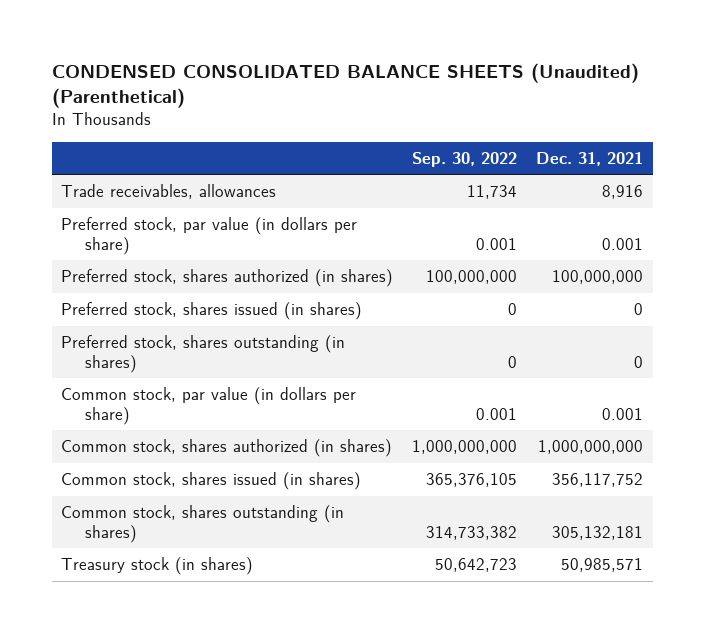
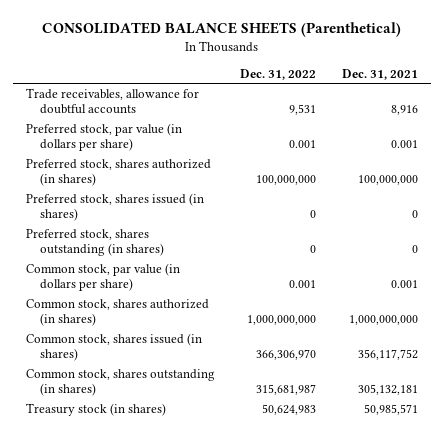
- CONDENSED CONSOLIDATED BALANCE SHEETS (Unaudited) (Parenthetical)
+ CONSOLIDATED BALANCE SHEETS (Parenthetical)
- | Sep. 30, 2022 | Dec. 31, 2021
+ | Dec. 31, 2022 | Dec. 31, 2021
- Trade receivables, allowances | 11,734 | 8,916
+ Trade receivables, allowance for doubtful accounts | 9,531 | 8,916

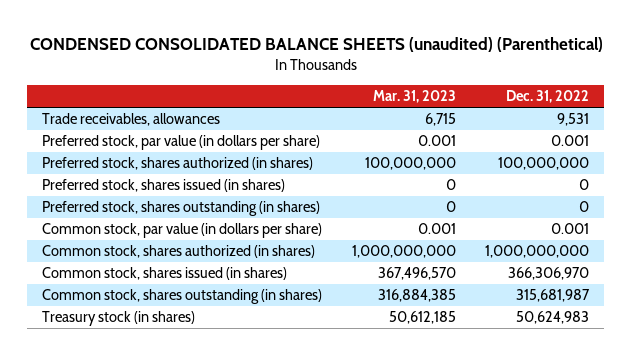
- CONSOLIDATED BALANCE SHEETS (Parenthetical)
+ CONDENSED CONSOLIDATED BALANCE SHEETS (unaudited) (Parenthetical)
- | Dec. 31, 2022 | Dec. 31, 2021
+ | Mar. 31, 2023 | Dec. 31, 2022
- Trade receivables, allowance for doubtful accounts | 9,531 | 8,916
+ Trade receivables, allowances | 6,715 | 9,531

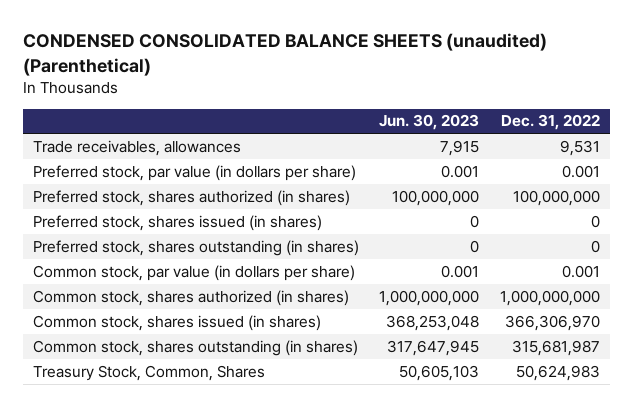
- | Mar. 31, 2023 | Dec. 31, 2022
+ | Jun. 30, 2023 | Dec. 31, 2022
- Treasury stock (in shares) | 50,612,185 | 50,624,983
+ Treasury Stock, Common, Shares | 50,605,103 | 50,624,983

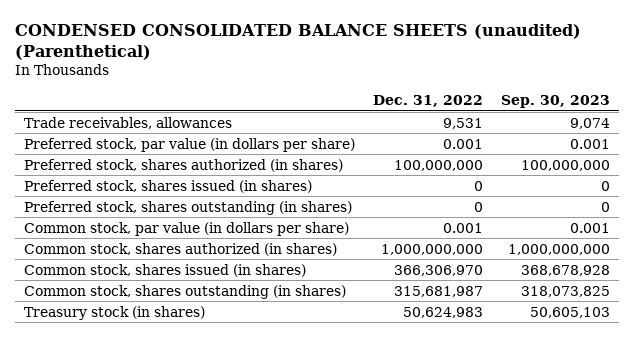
- | Jun. 30, 2023 | Dec. 31, 2022
+ | Dec. 31, 2022 | Sep. 30, 2023
- Treasury Stock, Common, Shares | 50,605,103 | 50,624,983
+ Treasury stock (in shares) | 50,624,983 | 50,605,103

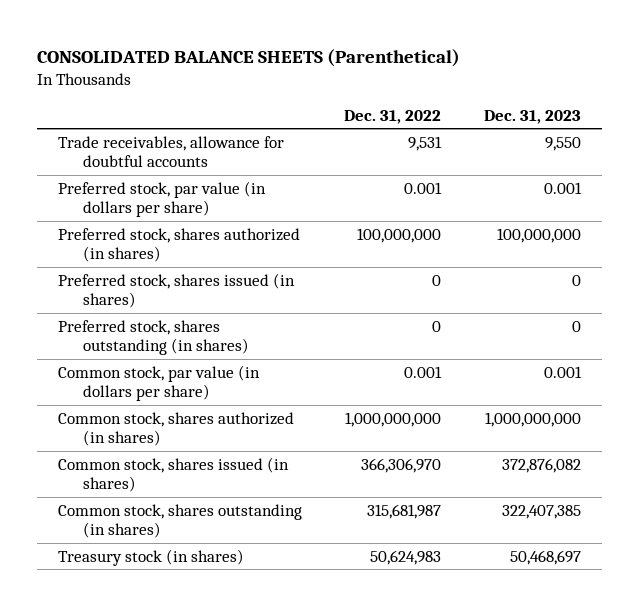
- CONDENSED CONSOLIDATED BALANCE SHEETS (unaudited) (Parenthetical)
+ CONSOLIDATED BALANCE SHEETS (Parenthetical)
- | Dec. 31, 2022 | Sep. 30, 2023
+ | Dec. 31, 2022 | Dec. 31, 2023
- Trade receivables, allowances | 9,531 | 9,074
+ Trade receivables, allowance for doubtful accounts | 9,531 | 9,550

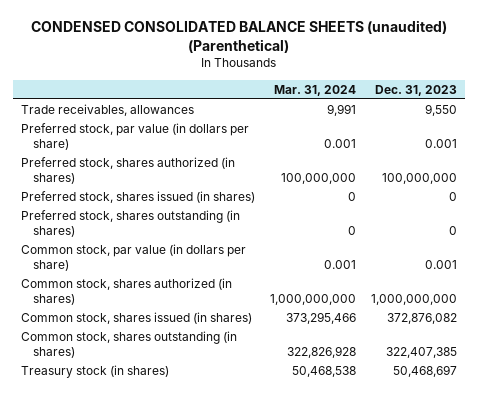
- CONSOLIDATED BALANCE SHEETS (Parenthetical)
+ CONDENSED CONSOLIDATED BALANCE SHEETS (unaudited) (Parenthetical)
- | Dec. 31, 2022 | Dec. 31, 2023
+ | Mar. 31, 2024 | Dec. 31, 2023
- Trade receivables, allowance for doubtful accounts | 9,531 | 9,550
+ Trade receivables, allowances | 9,991 | 9,550

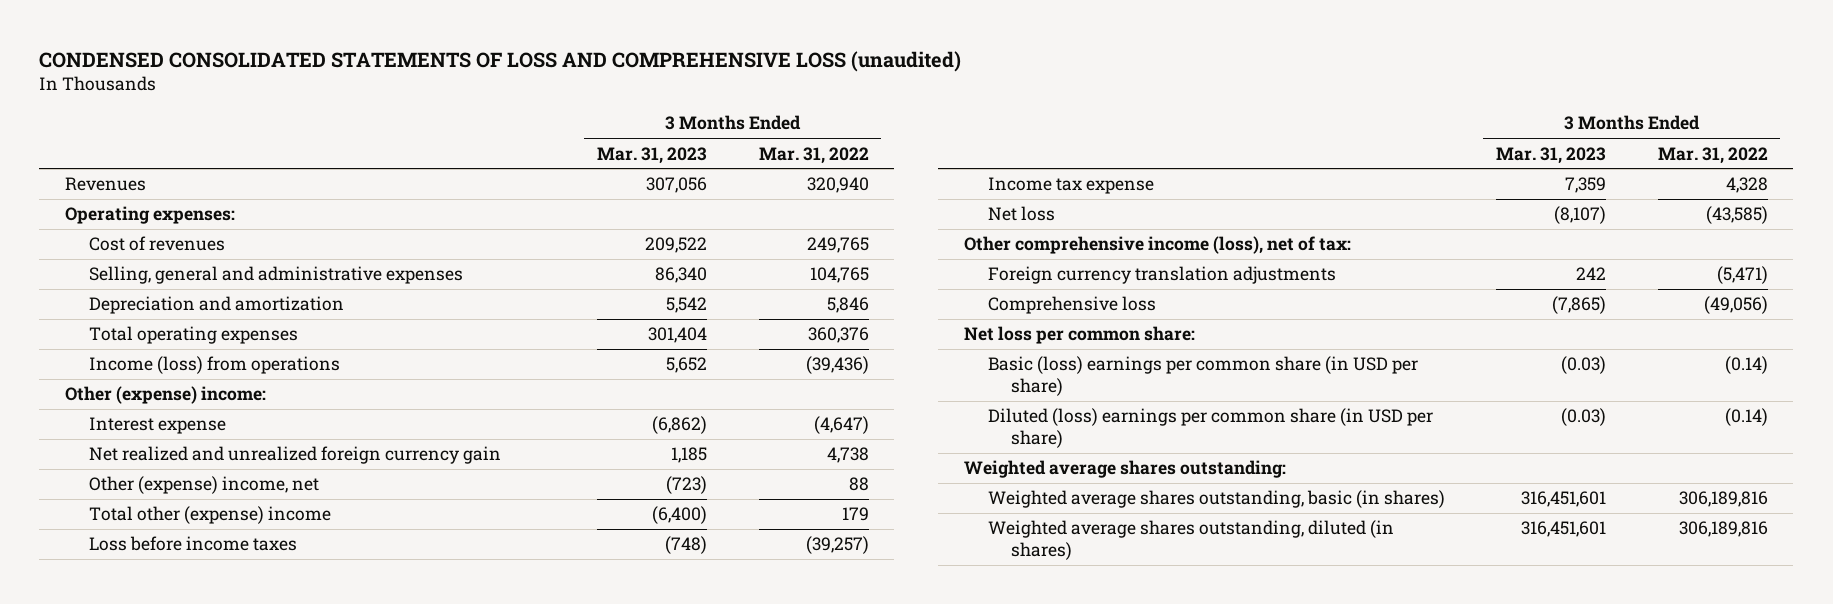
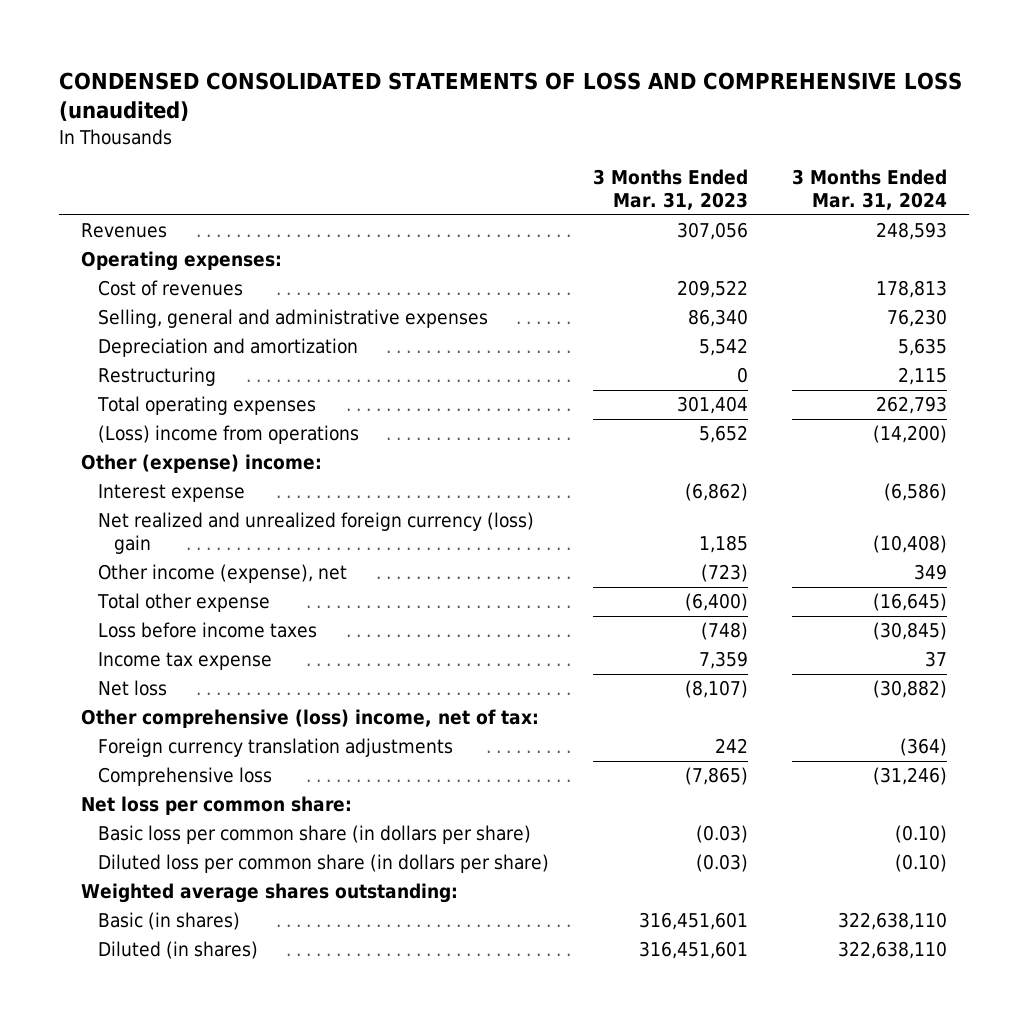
- | 3 Months Ended Mar. 31, 2023 | 3 Months Ended Mar. 31, 2022
+ | 3 Months Ended Mar. 31, 2023 | 3 Months Ended Mar. 31, 2024
+ Restructuring | 0 | 2,115
- Income (loss) from operations | 5,652 | (39,436)
+ (Loss) income from operations | 5,652 | (14,200)
- Net realized and unrealized foreign currency gain | 1,185 | 4,738
- Other (expense) income, net | (723) | 88
- Total other (expense) income | (6,400) | 179
+ Net realized and unrealized foreign currency (loss) gain | 1,185 | (10,408)
+ Other income (expense), net | (723) | 349
+ Total other expense | (6,400) | (16,645)
- Other comprehensive income (loss), net of tax:
+ Other comprehensive (loss) income, net of tax:
- Basic (loss) earnings per common share (in USD per share) | (0.03) | (0.14)
- Diluted (loss) earnings per common share (in USD per share) | (0.03) | (0.14)
+ Basic loss per common share (in dollars per share) | (0.03) | (0.10)
+ Diluted loss per common share (in dollars per share) | (0.03) | (0.10)
- Weighted average shares outstanding, basic (in shares) | 316,451,601 | 306,189,816
- Weighted average shares outstanding, diluted (in shares) | 316,451,601 | 306,189,816
+ Basic (in shares) | 316,451,601 | 322,638,110
+ Diluted (in shares) | 316,451,601 | 322,638,110

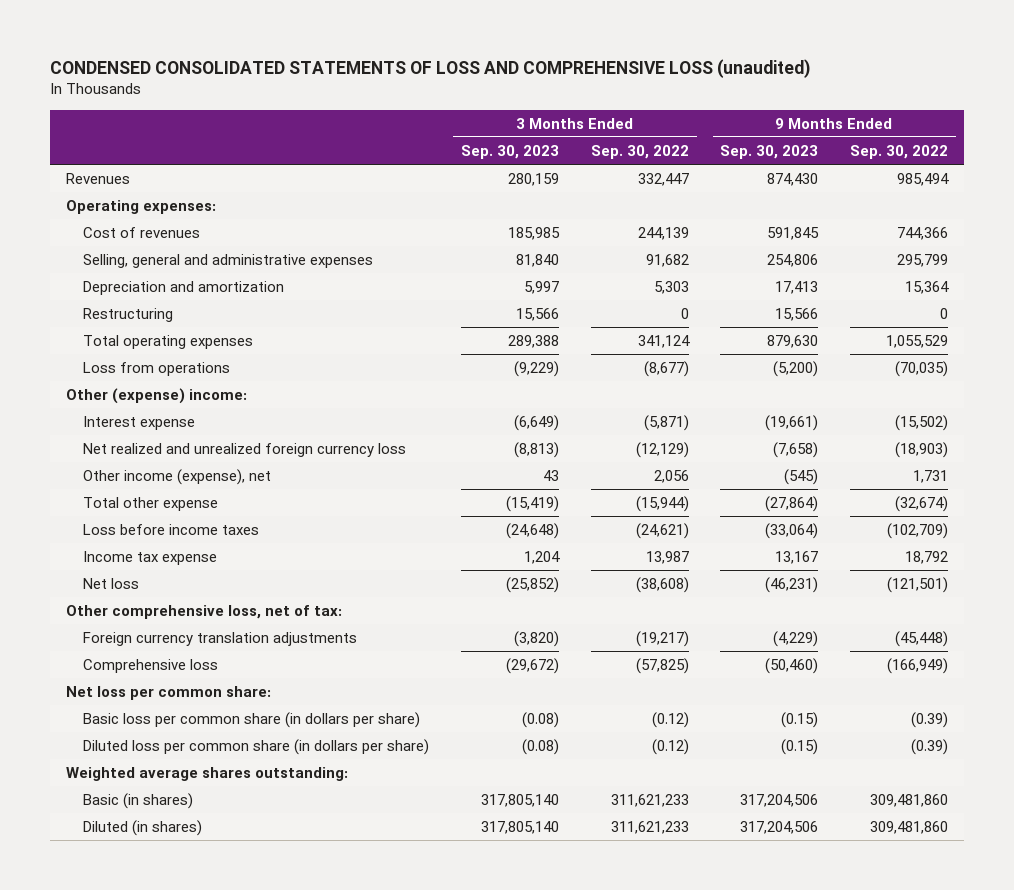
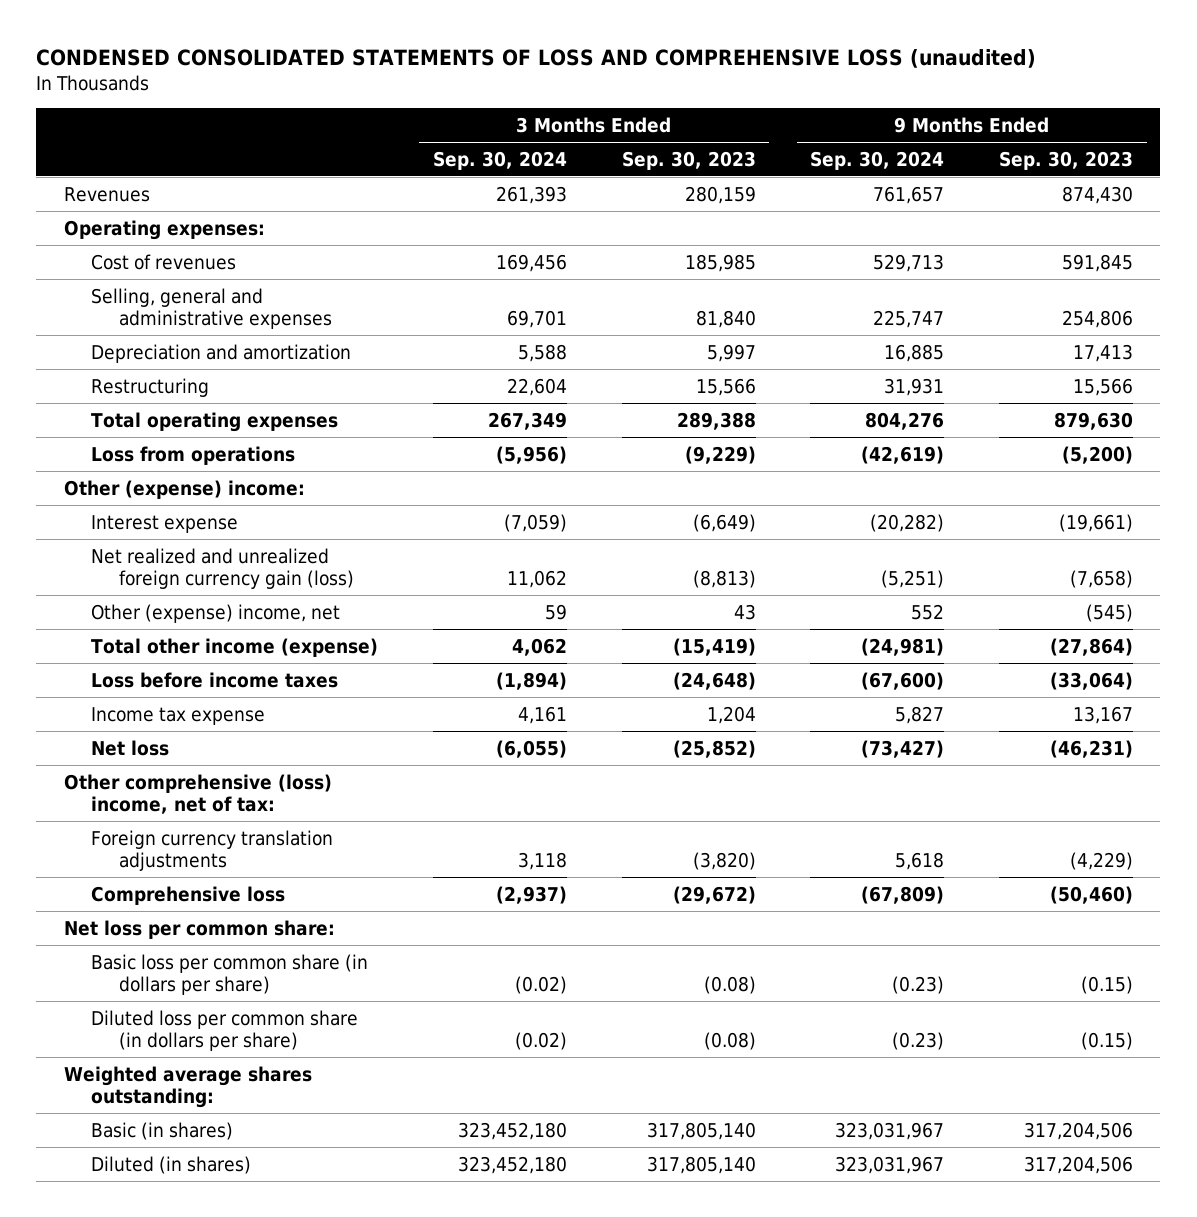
- | 3 Months Ended Sep. 30, 2023 | 3 Months Ended Sep. 30, 2022 | 9 Months Ended Sep. 30, 2023 | 9 Months Ended Sep. 30, 2022
+ | 3 Months Ended Sep. 30, 2024 | 3 Months Ended Sep. 30, 2023 | 9 Months Ended Sep. 30, 2024 | 9 Months Ended Sep. 30, 2023
- Net realized and unrealized foreign currency loss | (8,813) | (12,129) | (7,658) | (18,903)
- Other income (expense), net | 43 | 2,056 | (545) | 1,731
- Total other expense | (15,419) | (15,944) | (27,864) | (32,674)
+ Net realized and unrealized foreign currency gain (loss) | 11,062 | (8,813) | (5,251) | (7,658)
+ Other (expense) income, net | 59 | 43 | 552 | (545)
+ Total other income (expense) | 4,062 | (15,419) | (24,981) | (27,864)
- Other comprehensive loss, net of tax:
+ Other comprehensive (loss) income, net of tax:

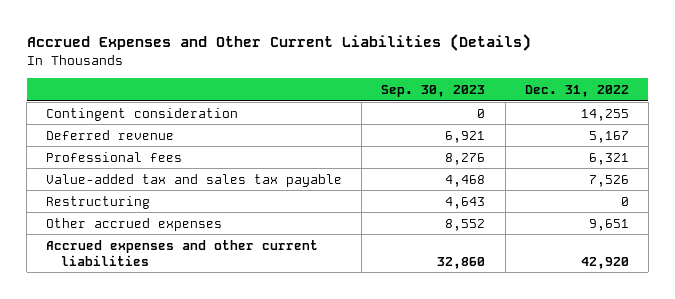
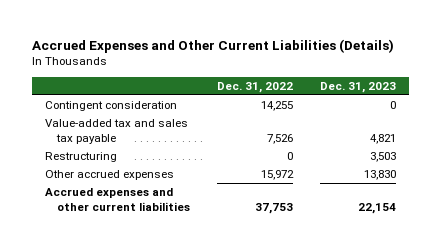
- | Sep. 30, 2023 | Dec. 31, 2022
+ | Dec. 31, 2022 | Dec. 31, 2023
- Deferred revenue | 6,921 | 5,167
- Professional fees | 8,276 | 6,321
- Other accrued expenses | 8,552 | 9,651
- Accrued expenses and other current liabilities | 32,860 | 42,920
+ Other accrued expenses | 15,972 | 13,830
+ Accrued expenses and other current liabilities | 37,753 | 22,154

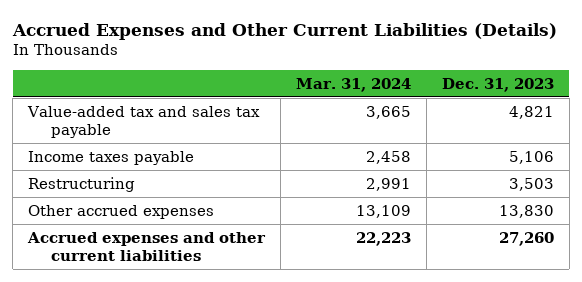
- | Dec. 31, 2022 | Dec. 31, 2023
+ | Mar. 31, 2024 | Dec. 31, 2023
- Contingent consideration | 14,255 | 0
+ Income taxes payable | 2,458 | 5,106
- Accrued expenses and other current liabilities | 37,753 | 22,154
+ Accrued expenses and other current liabilities | 22,223 | 27,260

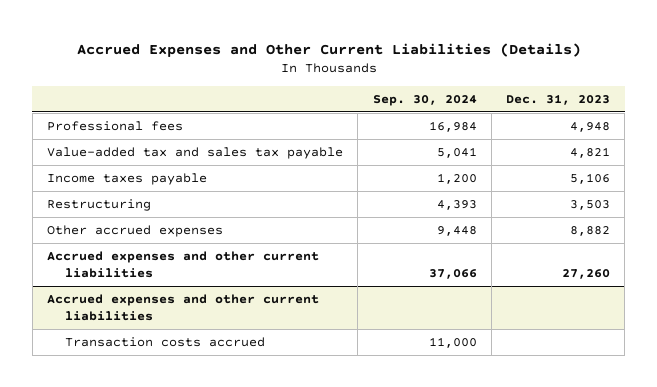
- | Mar. 31, 2024 | Dec. 31, 2023
+ | Sep. 30, 2024 | Dec. 31, 2023
+ Professional fees | 16,984 | 4,948
- Other accrued expenses | 13,109 | 13,830
+ Other accrued expenses | 9,448 | 8,882
+ Accrued expenses and other current liabilities
+ Transaction costs accrued | 11,000 |

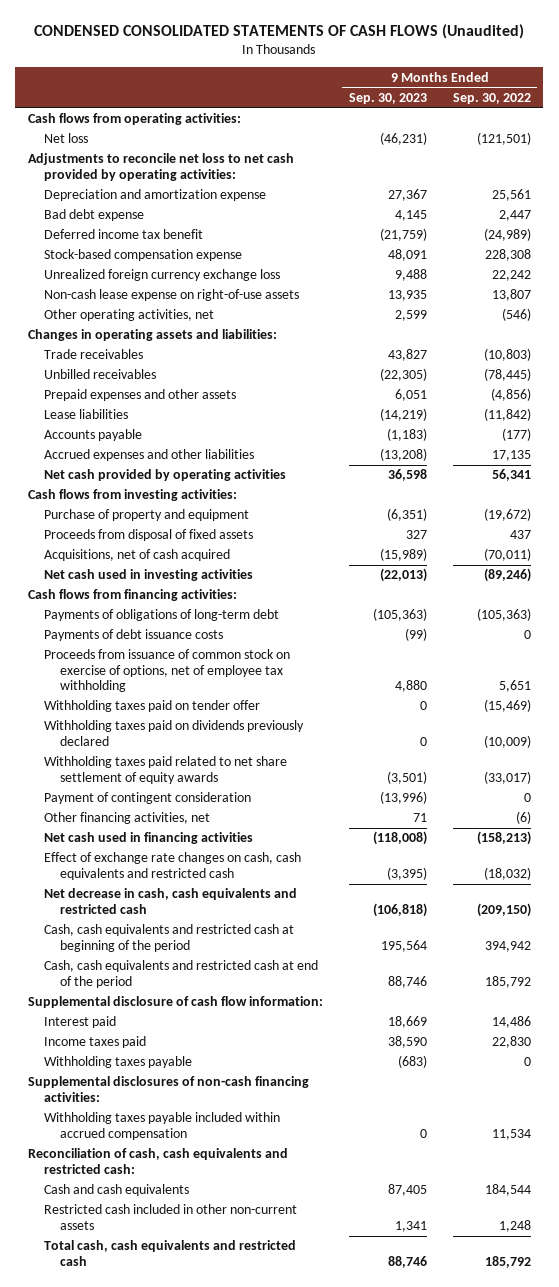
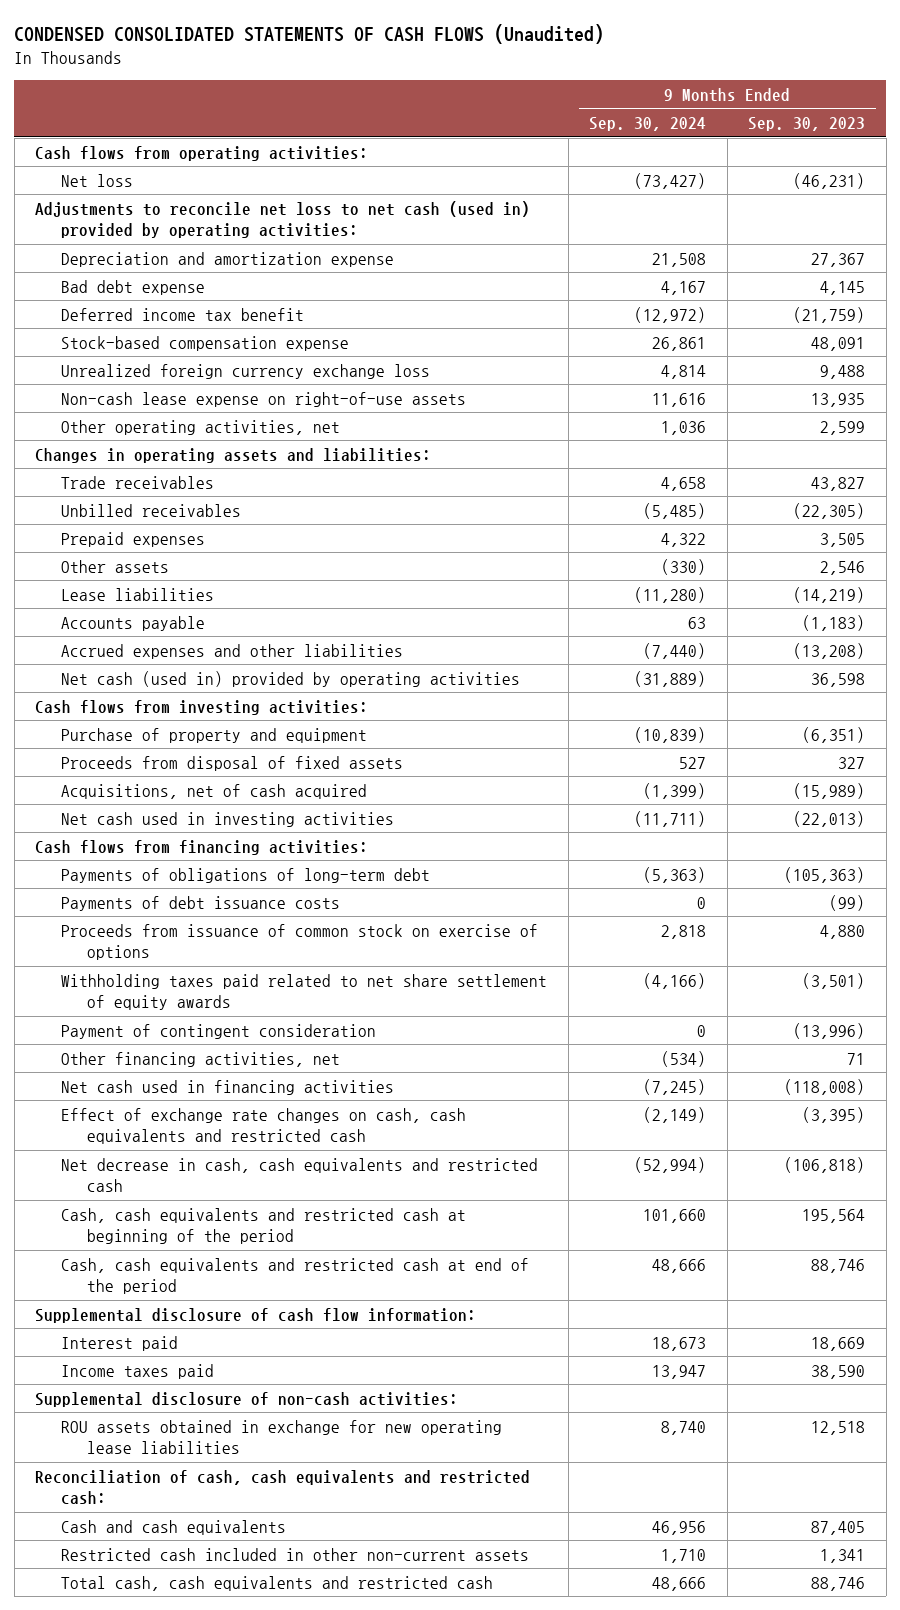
- | 9 Months Ended Sep. 30, 2023 | 9 Months Ended Sep. 30, 2022
+ | 9 Months Ended Sep. 30, 2024 | 9 Months Ended Sep. 30, 2023
- Adjustments to reconcile net loss to net cash provided by operating activities:
+ Adjustments to reconcile net loss to net cash (used in) provided by operating activities:
- Prepaid expenses and other assets | 6,051 | (4,856)
+ Prepaid expenses | 4,322 | 3,505
+ Other assets | (330) | 2,546
- Net cash provided by operating activities | 36,598 | 56,341
+ Net cash (used in) provided by operating activities | (31,889) | 36,598
- Proceeds from issuance of common stock on exercise of options, net of employee tax withholding | 4,880 | 5,651
- Withholding taxes paid on tender offer | 0 | (15,469)
- Withholding taxes paid on dividends previously declared | 0 | (10,009)
+ Proceeds from issuance of common stock on exercise of options | 2,818 | 4,880
- Withholding taxes payable | (683) | 0
- Supplemental disclosures of non-cash financing activities:
- Withholding taxes payable included within accrued compensation | 0 | 11,534
+ Supplemental disclosure of non-cash activities:
+ ROU assets obtained in exchange for new operating lease liabilities | 8,740 | 12,518

